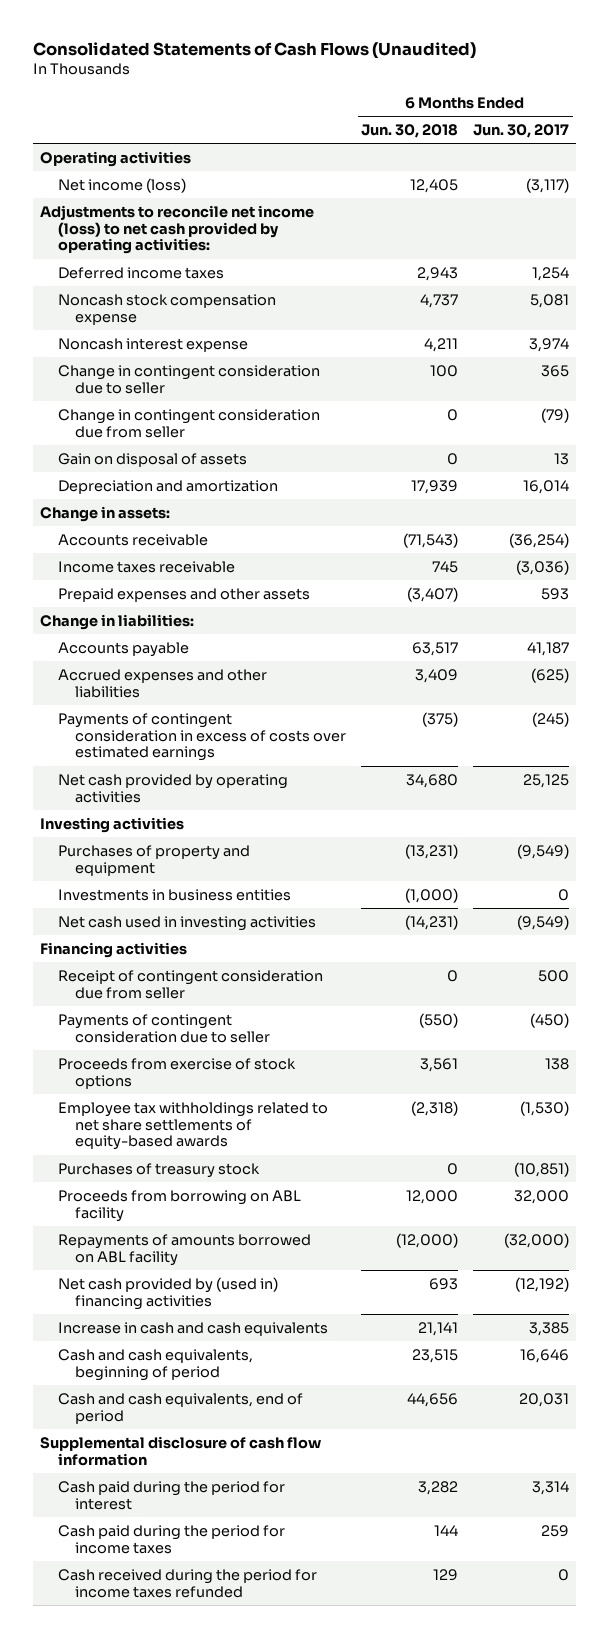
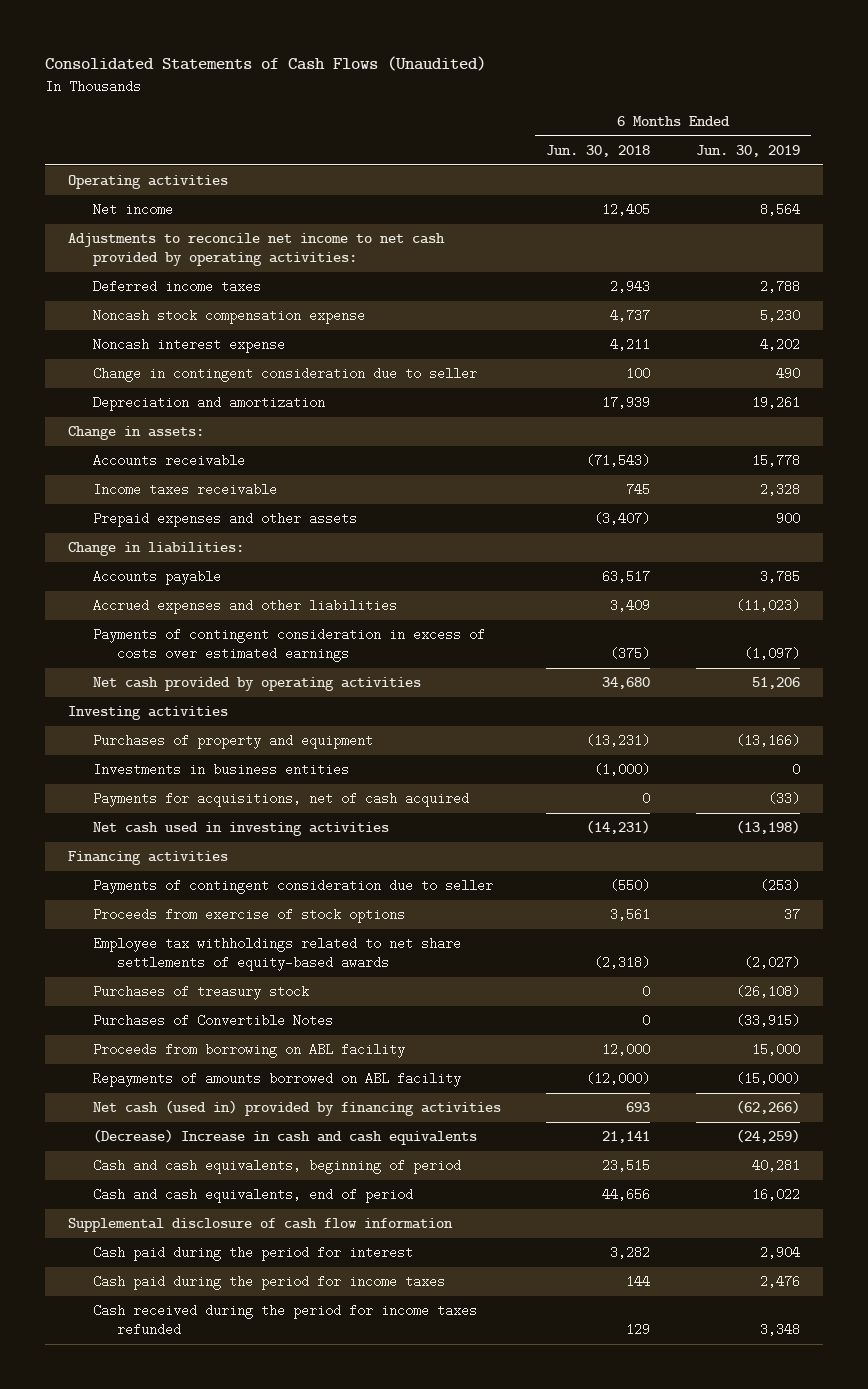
- | 6 Months Ended Jun. 30, 2018 | 6 Months Ended Jun. 30, 2017
+ | 6 Months Ended Jun. 30, 2018 | 6 Months Ended Jun. 30, 2019
- Net income (loss) | 12,405 | (3,117)
- Adjustments to reconcile net income (loss) to net cash provided by operating activities:
+ Net income | 12,405 | 8,564
+ Adjustments to reconcile net income to net cash provided by operating activities:
- Change in contingent consideration due from seller | 0 | (79)
- Gain on disposal of assets | 0 | 13
+ Payments for acquisitions, net of cash acquired | 0 | (33)
- Receipt of contingent consideration due from seller | 0 | 500
+ Purchases of Convertible Notes | 0 | (33,915)
- Net cash provided by (used in) financing activities | 693 | (12,192)
- Increase in cash and cash equivalents | 21,141 | 3,385
+ Net cash (used in) provided by financing activities | 693 | (62,266)
+ (Decrease) Increase in cash and cash equivalents | 21,141 | (24,259)

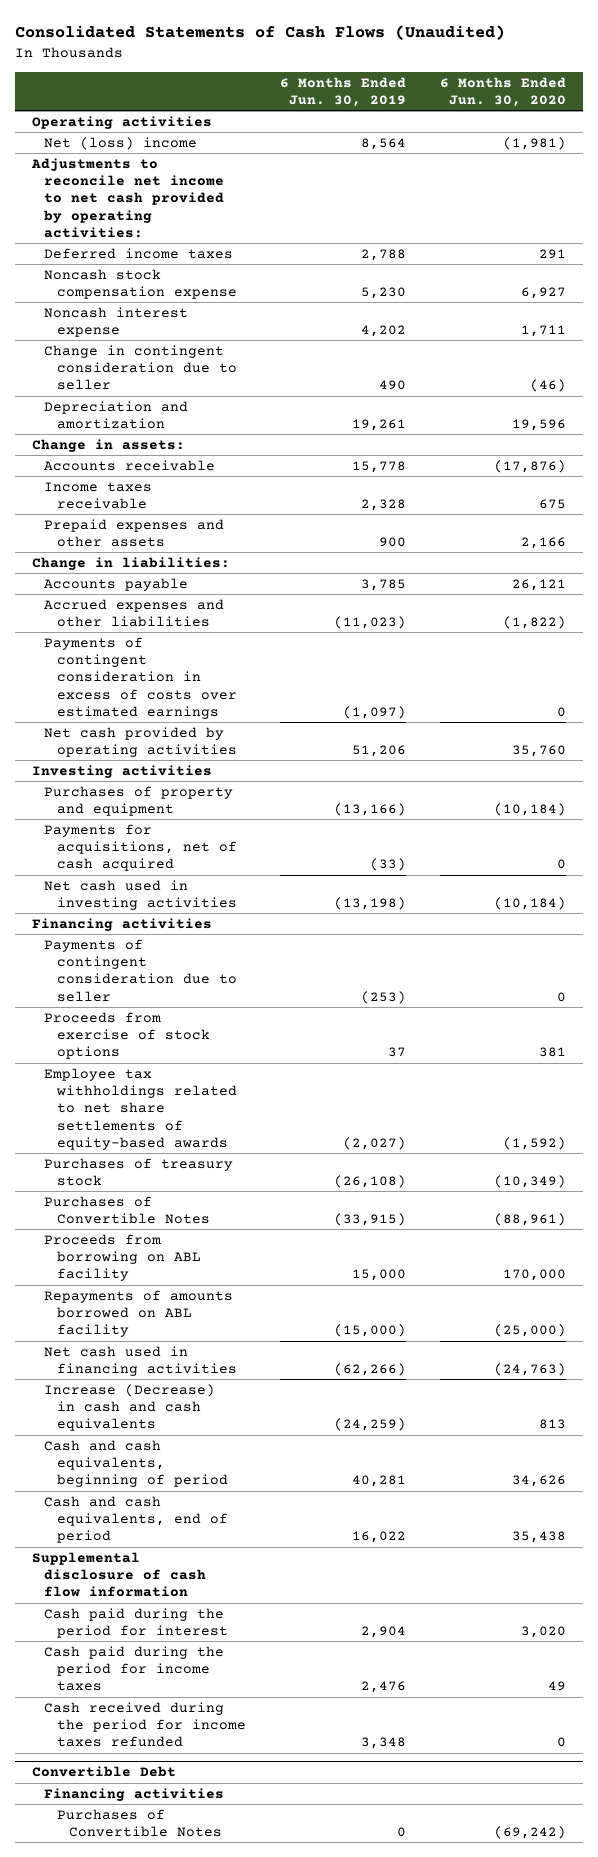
- | 6 Months Ended Jun. 30, 2018 | 6 Months Ended Jun. 30, 2019
+ | 6 Months Ended Jun. 30, 2019 | 6 Months Ended Jun. 30, 2020
- Net income | 12,405 | 8,564
+ Net (loss) income | 8,564 | (1,981)
- Investments in business entities | (1,000) | 0
- Net cash (used in) provided by financing activities | 693 | (62,266)
- (Decrease) Increase in cash and cash equivalents | 21,141 | (24,259)
+ Net cash used in financing activities | (62,266) | (24,763)
+ Increase (Decrease) in cash and cash equivalents | (24,259) | 813
+ Convertible Debt
+ Financing activities
+ Purchases of Convertible Notes | 0 | (69,242)

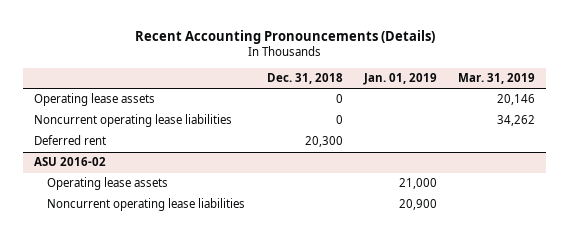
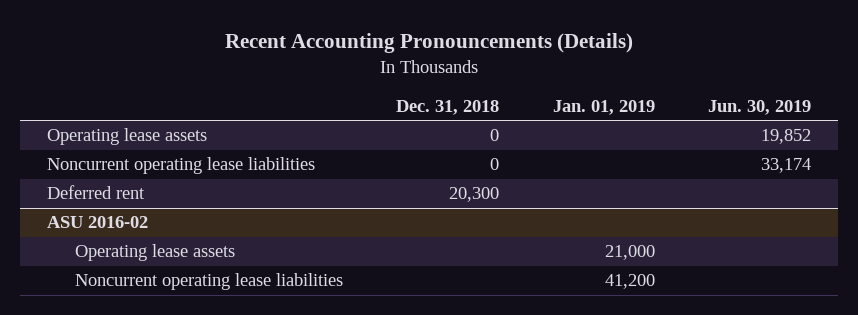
- | Dec. 31, 2018 | Jan. 01, 2019 | Mar. 31, 2019
+ | Dec. 31, 2018 | Jan. 01, 2019 | Jun. 30, 2019
@ ASU 2016-02
- Noncurrent operating lease liabilities | | 20,900 |
+ Noncurrent operating lease liabilities | | 41,200 |

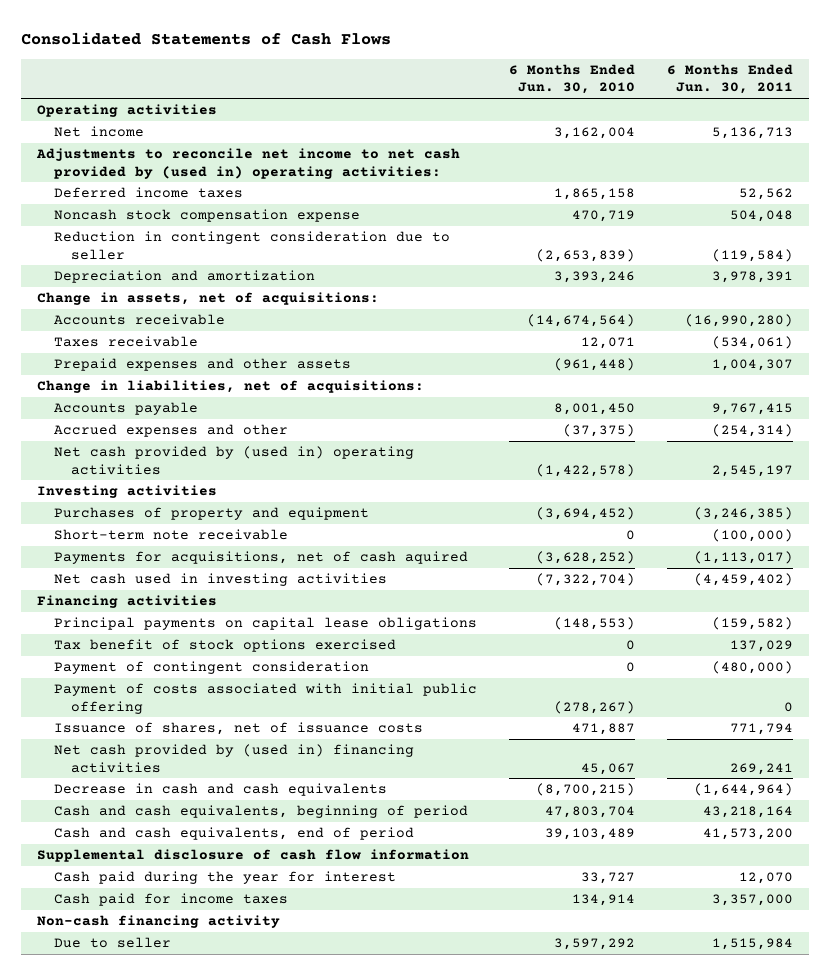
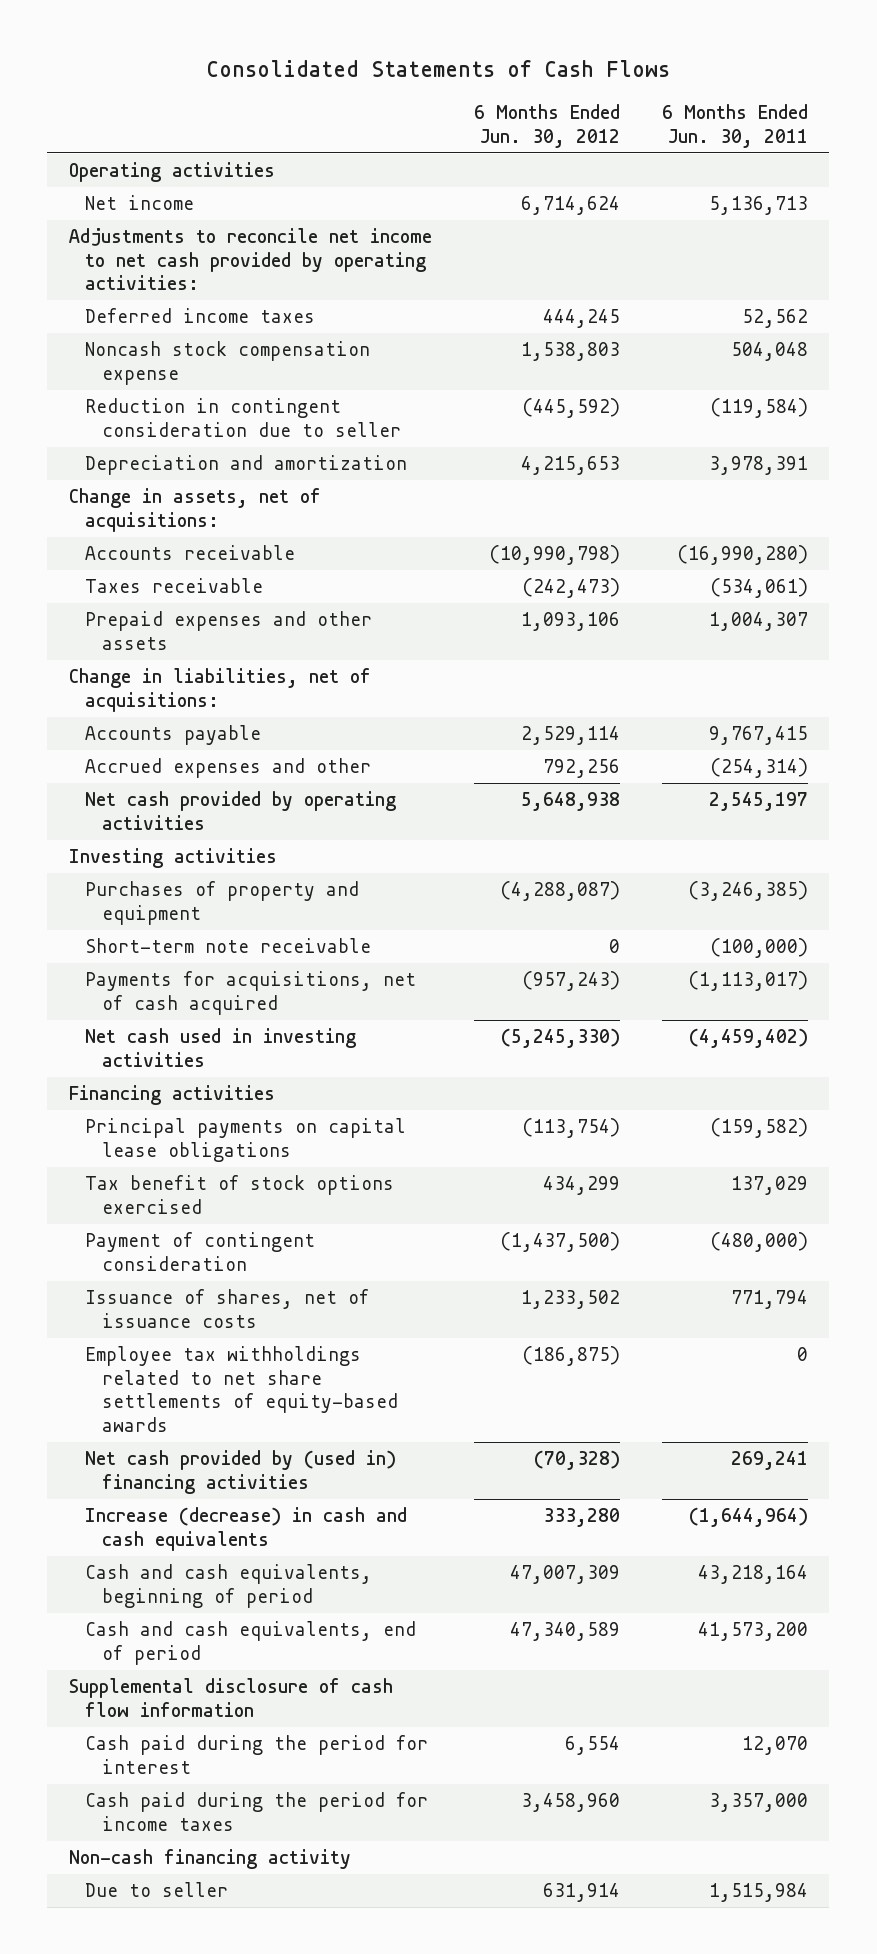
- | 6 Months Ended Jun. 30, 2010 | 6 Months Ended Jun. 30, 2011
+ | 6 Months Ended Jun. 30, 2012 | 6 Months Ended Jun. 30, 2011
- Adjustments to reconcile net income to net cash provided by (used in) operating activities:
+ Adjustments to reconcile net income to net cash provided by operating activities:
- Net cash provided by (used in) operating activities | (1,422,578) | 2,545,197
+ Net cash provided by operating activities | 5,648,938 | 2,545,197
- Payments for acquisitions, net of cash aquired | (3,628,252) | (1,113,017)
+ Payments for acquisitions, net of cash acquired | (957,243) | (1,113,017)
- Payment of costs associated with initial public offering | (278,267) | 0
+ Employee tax withholdings related to net share settlements of equity-based awards | (186,875) | 0
- Decrease in cash and cash equivalents | (8,700,215) | (1,644,964)
+ Increase (decrease) in cash and cash equivalents | 333,280 | (1,644,964)
- Cash paid during the year for interest | 33,727 | 12,070
- Cash paid for income taxes | 134,914 | 3,357,000
+ Cash paid during the period for interest | 6,554 | 12,070
+ Cash paid during the period for income taxes | 3,458,960 | 3,357,000

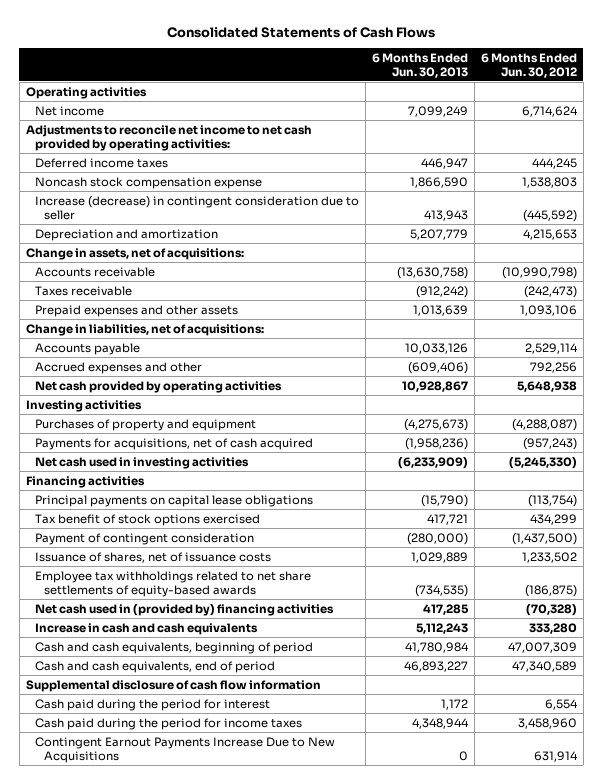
- | 6 Months Ended Jun. 30, 2012 | 6 Months Ended Jun. 30, 2011
+ | 6 Months Ended Jun. 30, 2013 | 6 Months Ended Jun. 30, 2012
- Reduction in contingent consideration due to seller | (445,592) | (119,584)
+ Increase (decrease) in contingent consideration due to seller | 413,943 | (445,592)
- Short-term note receivable | 0 | (100,000)
- Net cash provided by (used in) financing activities | (70,328) | 269,241
- Increase (decrease) in cash and cash equivalents | 333,280 | (1,644,964)
+ Net cash used in (provided by) financing activities | 417,285 | (70,328)
+ Increase in cash and cash equivalents | 5,112,243 | 333,280
- Non-cash financing activity
- Due to seller | 631,914 | 1,515,984
+ Contingent Earnout Payments Increase Due to New Acquisitions | 0 | 631,914

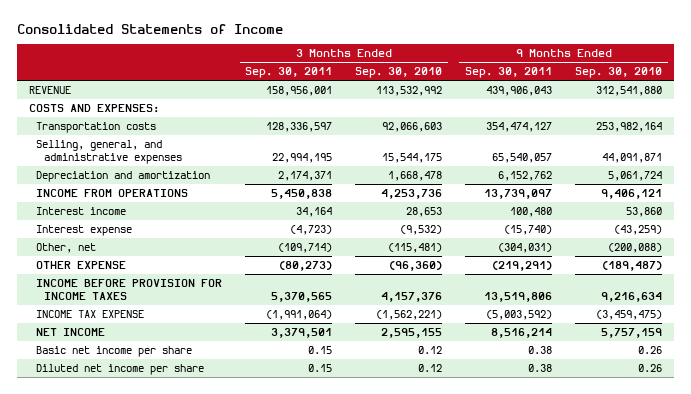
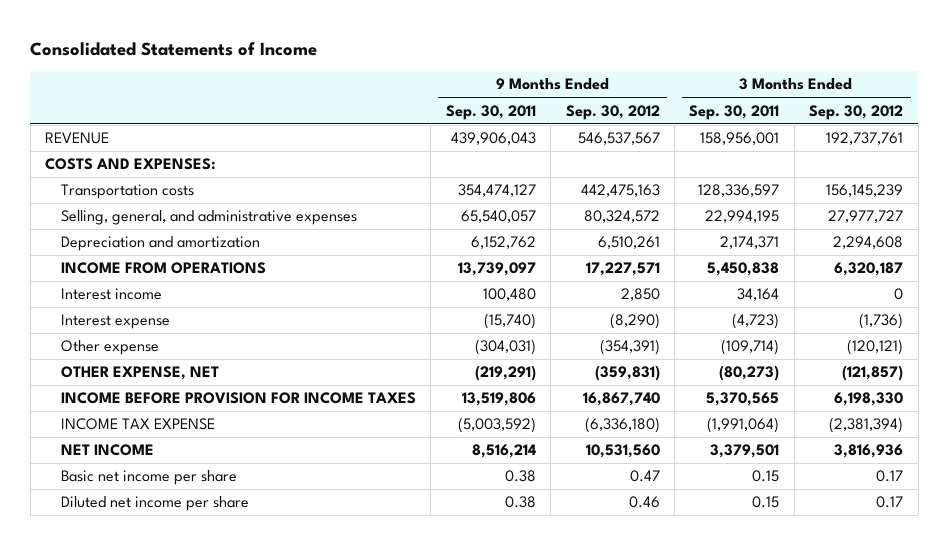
- | 3 Months Ended Sep. 30, 2011 | 3 Months Ended Sep. 30, 2010 | 9 Months Ended Sep. 30, 2011 | 9 Months Ended Sep. 30, 2010
+ | 9 Months Ended Sep. 30, 2011 | 9 Months Ended Sep. 30, 2012 | 3 Months Ended Sep. 30, 2011 | 3 Months Ended Sep. 30, 2012
- Other, net | (109,714) | (115,481) | (304,031) | (200,088)
- OTHER EXPENSE | (80,273) | (96,360) | (219,291) | (189,487)
+ Other expense | (304,031) | (354,391) | (109,714) | (120,121)
+ OTHER EXPENSE, NET | (219,291) | (359,831) | (80,273) | (121,857)

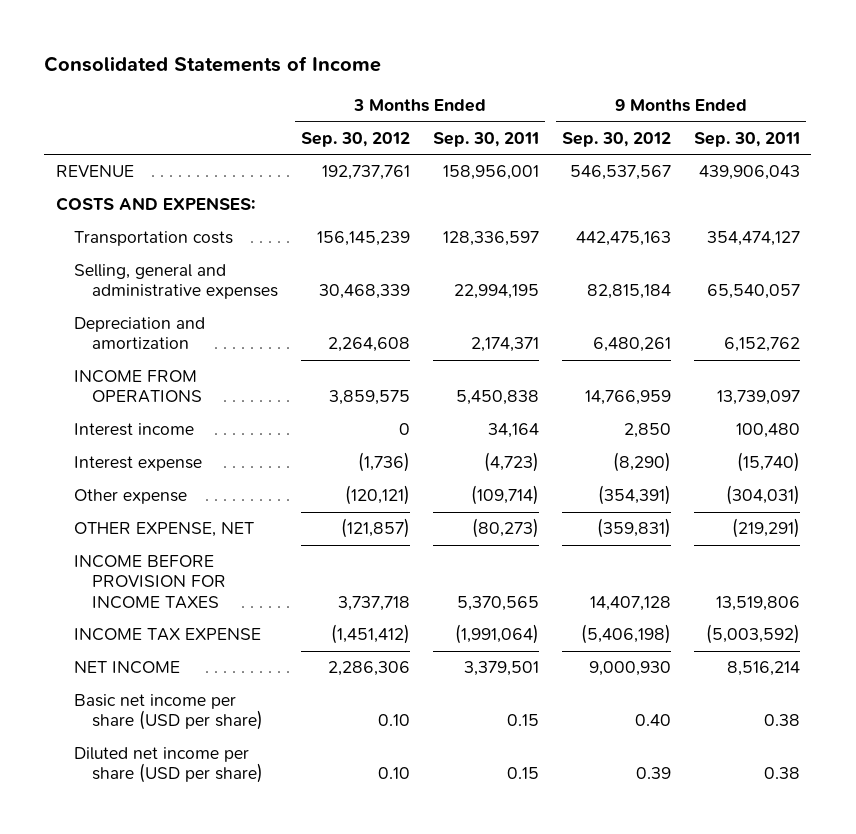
- | 9 Months Ended Sep. 30, 2011 | 9 Months Ended Sep. 30, 2012 | 3 Months Ended Sep. 30, 2011 | 3 Months Ended Sep. 30, 2012
+ | 3 Months Ended Sep. 30, 2012 | 3 Months Ended Sep. 30, 2011 | 9 Months Ended Sep. 30, 2012 | 9 Months Ended Sep. 30, 2011
- Selling, general, and administrative expenses | 65,540,057 | 80,324,572 | 22,994,195 | 27,977,727
- Depreciation and amortization | 6,152,762 | 6,510,261 | 2,174,371 | 2,294,608
- INCOME FROM OPERATIONS | 13,739,097 | 17,227,571 | 5,450,838 | 6,320,187
+ Selling, general and administrative expenses | 30,468,339 | 22,994,195 | 82,815,184 | 65,540,057
+ Depreciation and amortization | 2,264,608 | 2,174,371 | 6,480,261 | 6,152,762
+ INCOME FROM OPERATIONS | 3,859,575 | 5,450,838 | 14,766,959 | 13,739,097
- INCOME BEFORE PROVISION FOR INCOME TAXES | 13,519,806 | 16,867,740 | 5,370,565 | 6,198,330
- INCOME TAX EXPENSE | (5,003,592) | (6,336,180) | (1,991,064) | (2,381,394)
- NET INCOME | 8,516,214 | 10,531,560 | 3,379,501 | 3,816,936
- Basic net income per share | 0.38 | 0.47 | 0.15 | 0.17
- Diluted net income per share | 0.38 | 0.46 | 0.15 | 0.17
+ INCOME BEFORE PROVISION FOR INCOME TAXES | 3,737,718 | 5,370,565 | 14,407,128 | 13,519,806
+ INCOME TAX EXPENSE | (1,451,412) | (1,991,064) | (5,406,198) | (5,003,592)
+ NET INCOME | 2,286,306 | 3,379,501 | 9,000,930 | 8,516,214
+ Basic net income per share (USD per share) | 0.10 | 0.15 | 0.40 | 0.38
+ Diluted net income per share (USD per share) | 0.10 | 0.15 | 0.39 | 0.38

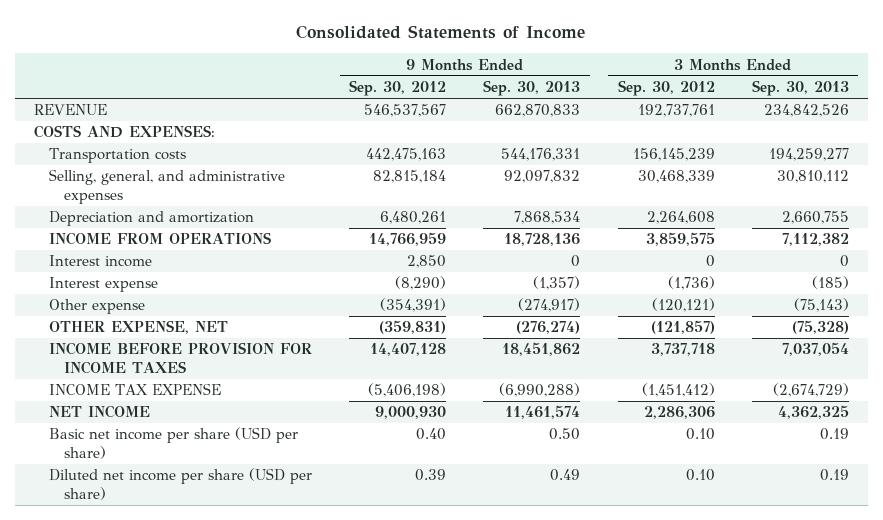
- | 3 Months Ended Sep. 30, 2012 | 3 Months Ended Sep. 30, 2011 | 9 Months Ended Sep. 30, 2012 | 9 Months Ended Sep. 30, 2011
+ | 9 Months Ended Sep. 30, 2012 | 9 Months Ended Sep. 30, 2013 | 3 Months Ended Sep. 30, 2012 | 3 Months Ended Sep. 30, 2013
- Selling, general and administrative expenses | 30,468,339 | 22,994,195 | 82,815,184 | 65,540,057
+ Selling, general, and administrative expenses | 82,815,184 | 92,097,832 | 30,468,339 | 30,810,112

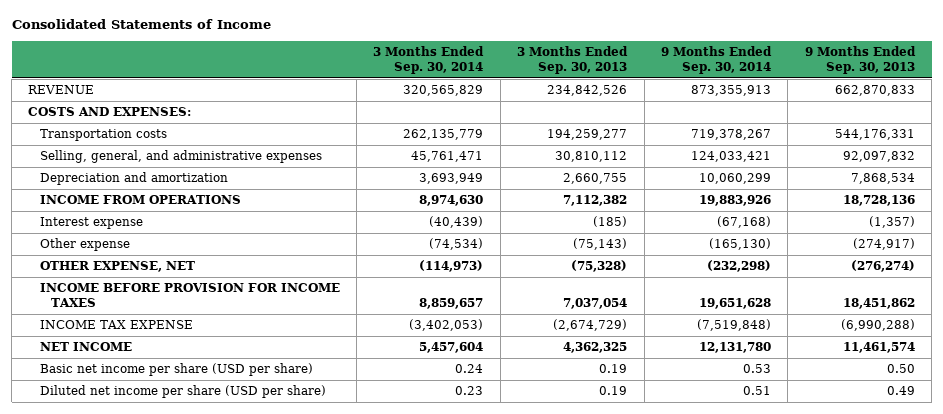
- | 9 Months Ended Sep. 30, 2012 | 9 Months Ended Sep. 30, 2013 | 3 Months Ended Sep. 30, 2012 | 3 Months Ended Sep. 30, 2013
+ | 3 Months Ended Sep. 30, 2014 | 3 Months Ended Sep. 30, 2013 | 9 Months Ended Sep. 30, 2014 | 9 Months Ended Sep. 30, 2013
- Interest income | 2,850 | 0 | 0 | 0

